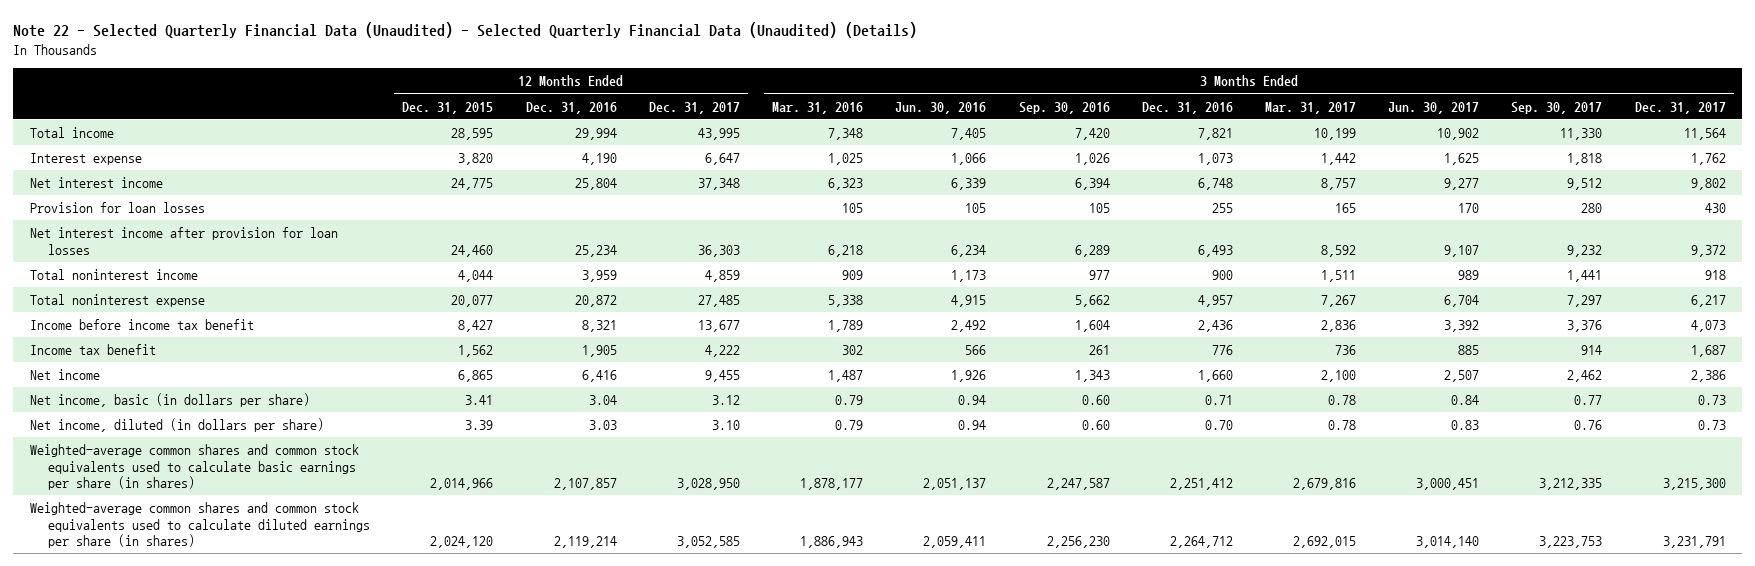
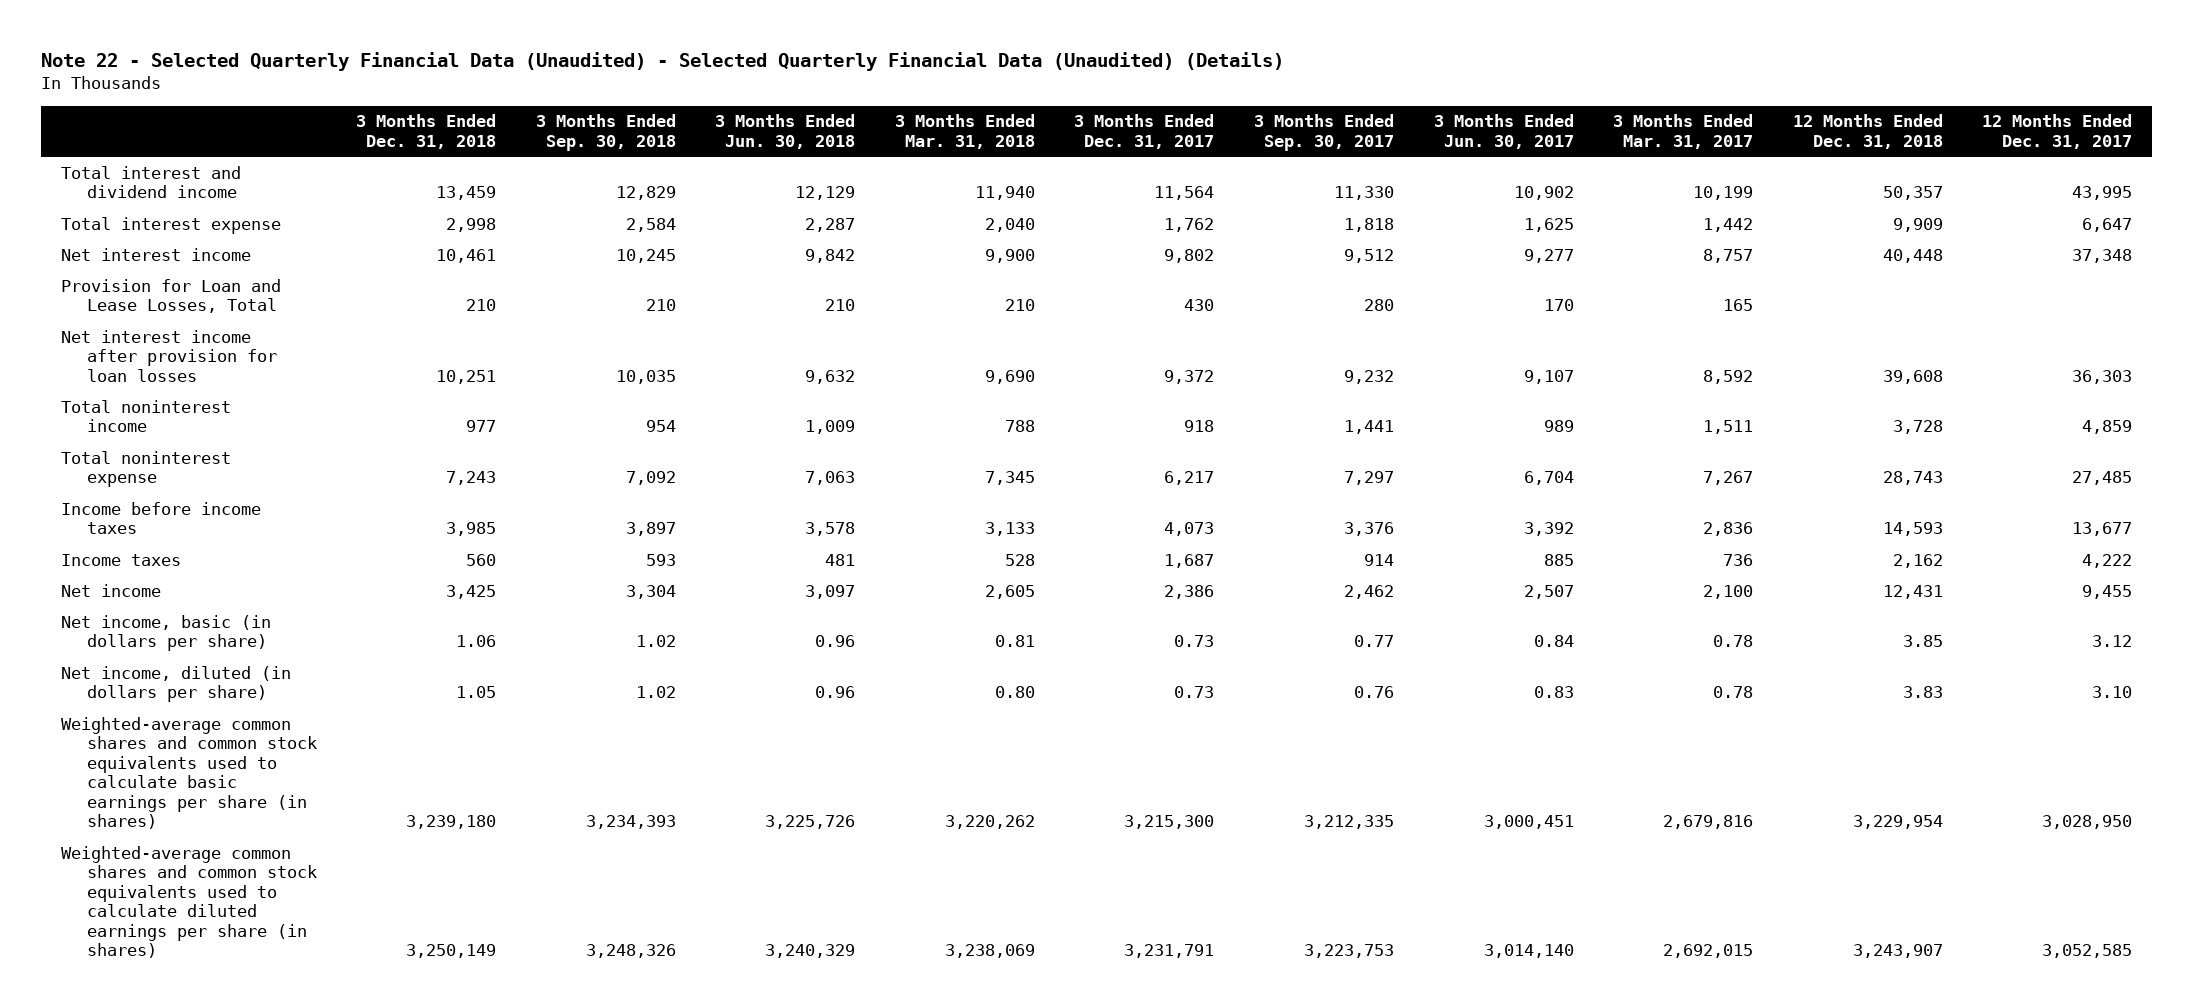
- | 12 Months Ended Dec. 31, 2015 | 12 Months Ended Dec. 31, 2016 | 12 Months Ended Dec. 31, 2017 | 3 Months Ended Mar. 31, 2016 | 3 Months Ended Jun. 30, 2016 | 3 Months Ended Sep. 30, 2016 | 3 Months Ended Dec. 31, 2016 | 3 Months Ended Mar. 31, 2017 | 3 Months Ended Jun. 30, 2017 | 3 Months Ended Sep. 30, 2017 | 3 Months Ended Dec. 31, 2017
+ | 3 Months Ended Dec. 31, 2018 | 3 Months Ended Sep. 30, 2018 | 3 Months Ended Jun. 30, 2018 | 3 Months Ended Mar. 31, 2018 | 3 Months Ended Dec. 31, 2017 | 3 Months Ended Sep. 30, 2017 | 3 Months Ended Jun. 30, 2017 | 3 Months Ended Mar. 31, 2017 | 12 Months Ended Dec. 31, 2018 | 12 Months Ended Dec. 31, 2017
- Total income | 28,595 | 29,994 | 43,995 | 7,348 | 7,405 | 7,420 | 7,821 | 10,199 | 10,902 | 11,330 | 11,564
- Interest expense | 3,820 | 4,190 | 6,647 | 1,025 | 1,066 | 1,026 | 1,073 | 1,442 | 1,625 | 1,818 | 1,762
+ Total interest and dividend income | 13,459 | 12,829 | 12,129 | 11,940 | 11,564 | 11,330 | 10,902 | 10,199 | 50,357 | 43,995
+ Total interest expense | 2,998 | 2,584 | 2,287 | 2,040 | 1,762 | 1,818 | 1,625 | 1,442 | 9,909 | 6,647
- Provision for loan losses | | | | 105 | 105 | 105 | 255 | 165 | 170 | 280 | 430
+ Provision for Loan and Lease Losses, Total | 210 | 210 | 210 | 210 | 430 | 280 | 170 | 165 | |
- Income before income tax benefit | 8,427 | 8,321 | 13,677 | 1,789 | 2,492 | 1,604 | 2,436 | 2,836 | 3,392 | 3,376 | 4,073
- Income tax benefit | 1,562 | 1,905 | 4,222 | 302 | 566 | 261 | 776 | 736 | 885 | 914 | 1,687
+ Income before income taxes | 3,985 | 3,897 | 3,578 | 3,133 | 4,073 | 3,376 | 3,392 | 2,836 | 14,593 | 13,677
+ Income taxes | 560 | 593 | 481 | 528 | 1,687 | 914 | 885 | 736 | 2,162 | 4,222

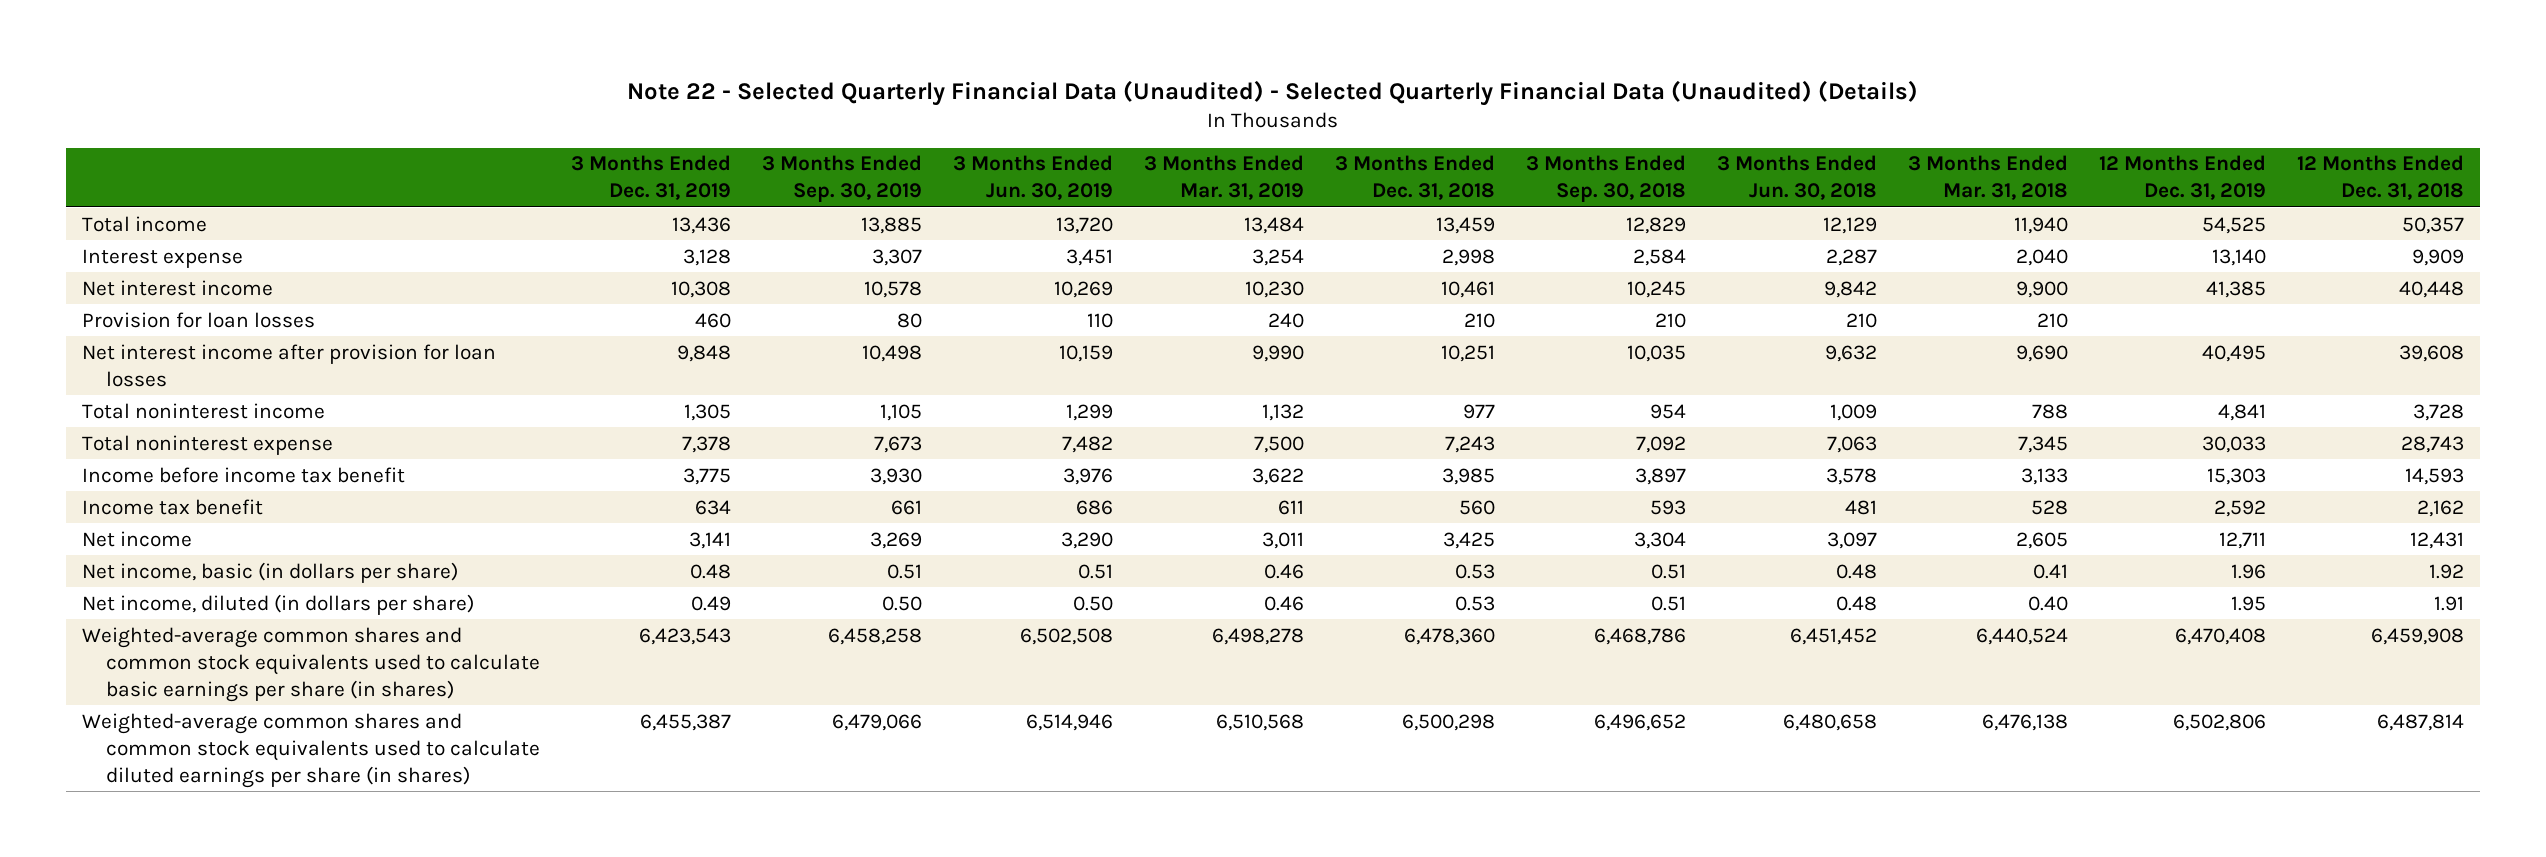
- | 3 Months Ended Dec. 31, 2018 | 3 Months Ended Sep. 30, 2018 | 3 Months Ended Jun. 30, 2018 | 3 Months Ended Mar. 31, 2018 | 3 Months Ended Dec. 31, 2017 | 3 Months Ended Sep. 30, 2017 | 3 Months Ended Jun. 30, 2017 | 3 Months Ended Mar. 31, 2017 | 12 Months Ended Dec. 31, 2018 | 12 Months Ended Dec. 31, 2017
+ | 3 Months Ended Dec. 31, 2019 | 3 Months Ended Sep. 30, 2019 | 3 Months Ended Jun. 30, 2019 | 3 Months Ended Mar. 31, 2019 | 3 Months Ended Dec. 31, 2018 | 3 Months Ended Sep. 30, 2018 | 3 Months Ended Jun. 30, 2018 | 3 Months Ended Mar. 31, 2018 | 12 Months Ended Dec. 31, 2019 | 12 Months Ended Dec. 31, 2018
- Total interest and dividend income | 13,459 | 12,829 | 12,129 | 11,940 | 11,564 | 11,330 | 10,902 | 10,199 | 50,357 | 43,995
- Total interest expense | 2,998 | 2,584 | 2,287 | 2,040 | 1,762 | 1,818 | 1,625 | 1,442 | 9,909 | 6,647
+ Total income | 13,436 | 13,885 | 13,720 | 13,484 | 13,459 | 12,829 | 12,129 | 11,940 | 54,525 | 50,357
+ Interest expense | 3,128 | 3,307 | 3,451 | 3,254 | 2,998 | 2,584 | 2,287 | 2,040 | 13,140 | 9,909
- Provision for Loan and Lease Losses, Total | 210 | 210 | 210 | 210 | 430 | 280 | 170 | 165 | |
+ Provision for loan losses | 460 | 80 | 110 | 240 | 210 | 210 | 210 | 210 | |
- Income before income taxes | 3,985 | 3,897 | 3,578 | 3,133 | 4,073 | 3,376 | 3,392 | 2,836 | 14,593 | 13,677
- Income taxes | 560 | 593 | 481 | 528 | 1,687 | 914 | 885 | 736 | 2,162 | 4,222
+ Income before income tax benefit | 3,775 | 3,930 | 3,976 | 3,622 | 3,985 | 3,897 | 3,578 | 3,133 | 15,303 | 14,593
+ Income tax benefit | 634 | 661 | 686 | 611 | 560 | 593 | 481 | 528 | 2,592 | 2,162
- Net income, basic (in dollars per share) | 1.06 | 1.02 | 0.96 | 0.81 | 0.73 | 0.77 | 0.84 | 0.78 | 3.85 | 3.12
- Net income, diluted (in dollars per share) | 1.05 | 1.02 | 0.96 | 0.80 | 0.73 | 0.76 | 0.83 | 0.78 | 3.83 | 3.10
- Weighted-average common shares and common stock equivalents used to calculate basic earnings per share (in shares) | 3,239,180 | 3,234,393 | 3,225,726 | 3,220,262 | 3,215,300 | 3,212,335 | 3,000,451 | 2,679,816 | 3,229,954 | 3,028,950
- Weighted-average common shares and common stock equivalents used to calculate diluted earnings per share (in shares) | 3,250,149 | 3,248,326 | 3,240,329 | 3,238,069 | 3,231,791 | 3,223,753 | 3,014,140 | 2,692,015 | 3,243,907 | 3,052,585
+ Net income, basic (in dollars per share) | 0.48 | 0.51 | 0.51 | 0.46 | 0.53 | 0.51 | 0.48 | 0.41 | 1.96 | 1.92
+ Net income, diluted (in dollars per share) | 0.49 | 0.50 | 0.50 | 0.46 | 0.53 | 0.51 | 0.48 | 0.40 | 1.95 | 1.91
+ Weighted-average common shares and common stock equivalents used to calculate basic earnings per share (in shares) | 6,423,543 | 6,458,258 | 6,502,508 | 6,498,278 | 6,478,360 | 6,468,786 | 6,451,452 | 6,440,524 | 6,470,408 | 6,459,908
+ Weighted-average common shares and common stock equivalents used to calculate diluted earnings per share (in shares) | 6,455,387 | 6,479,066 | 6,514,946 | 6,510,568 | 6,500,298 | 6,496,652 | 6,480,658 | 6,476,138 | 6,502,806 | 6,487,814

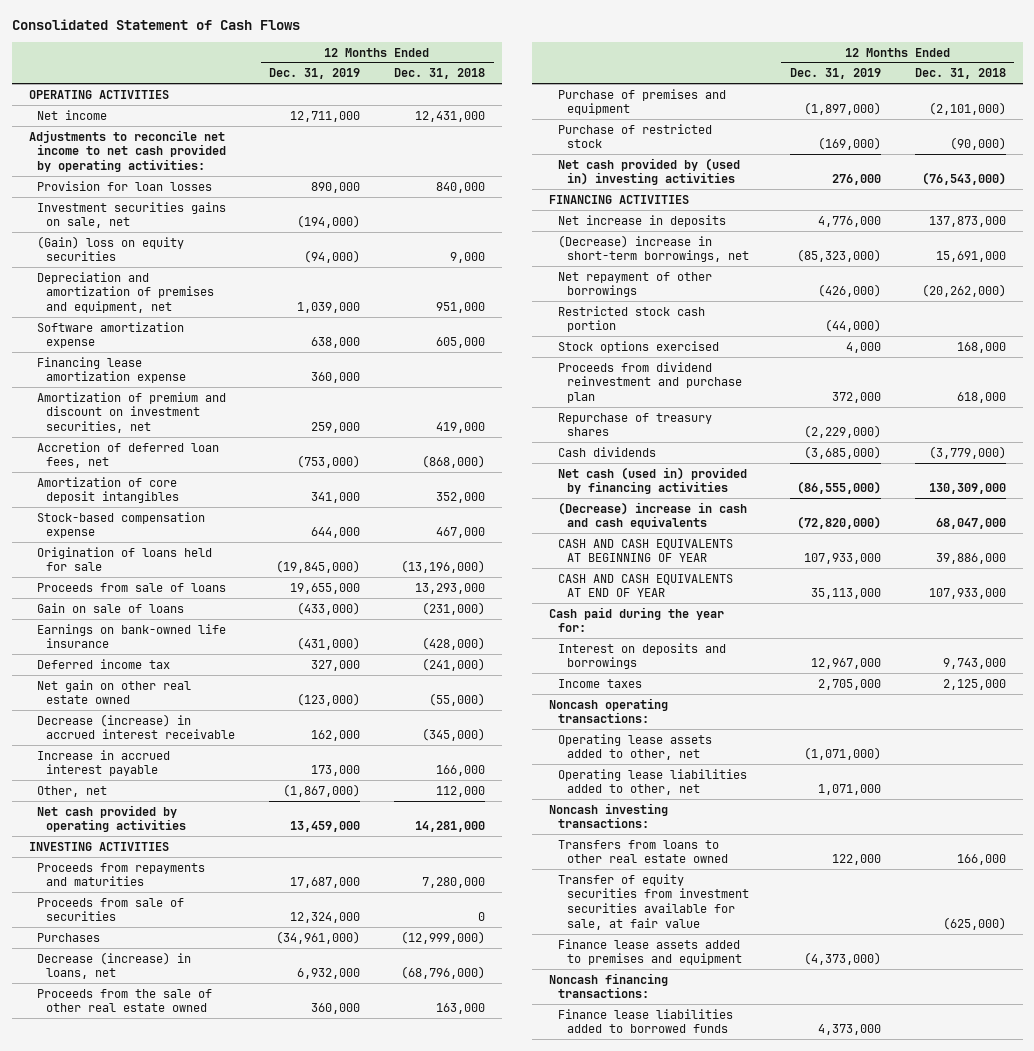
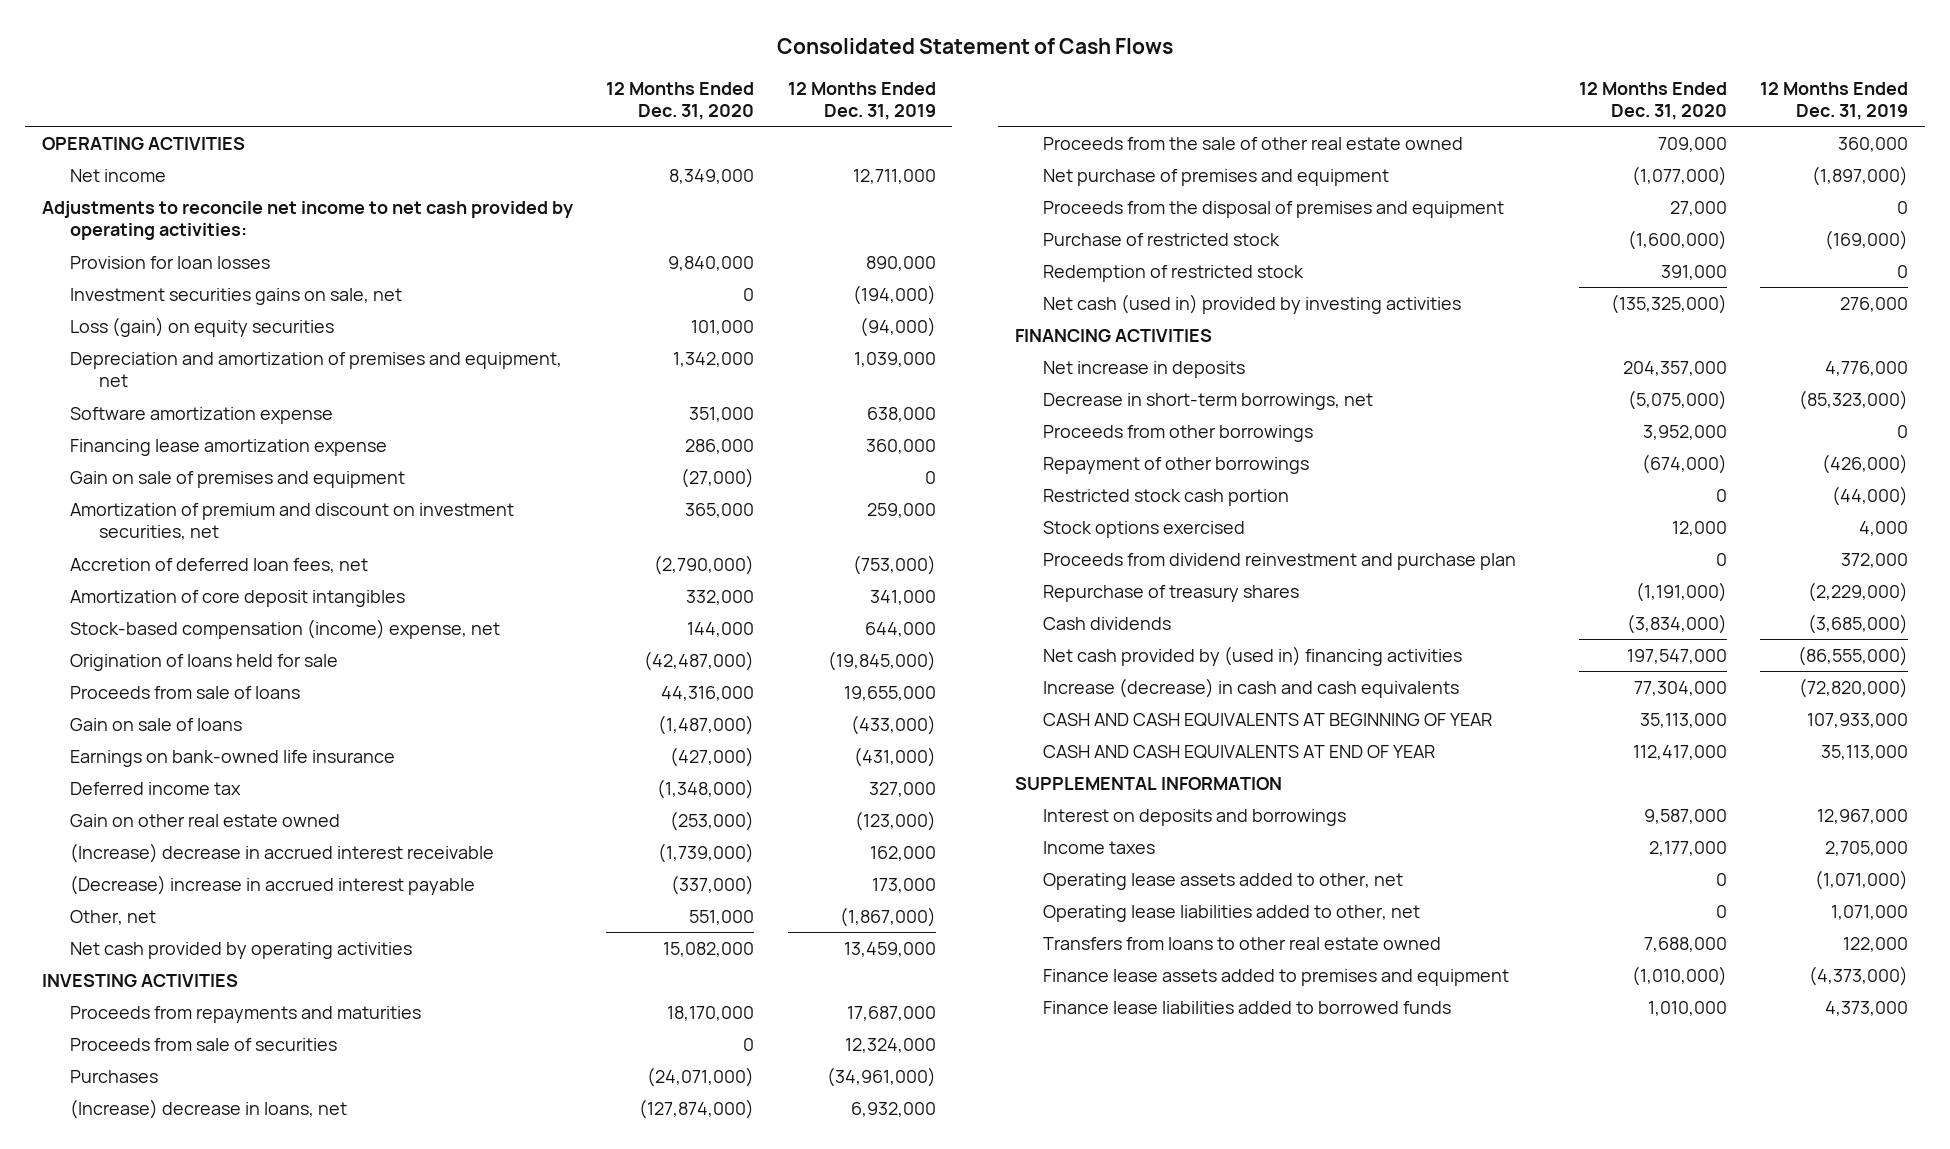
- | 12 Months Ended Dec. 31, 2019 | 12 Months Ended Dec. 31, 2018
+ | 12 Months Ended Dec. 31, 2020 | 12 Months Ended Dec. 31, 2019
- (Gain) loss on equity securities | (94,000) | 9,000
+ Loss (gain) on equity securities | 101,000 | (94,000)
+ Gain on sale of premises and equipment | (27,000) | 0
- Stock-based compensation expense | 644,000 | 467,000
+ Stock-based compensation (income) expense, net | 144,000 | 644,000
- Net gain on other real estate owned | (123,000) | (55,000)
- Decrease (increase) in accrued interest receivable | 162,000 | (345,000)
- Increase in accrued interest payable | 173,000 | 166,000
+ Gain on other real estate owned | (253,000) | (123,000)
+ (Increase) decrease in accrued interest receivable | (1,739,000) | 162,000
+ (Decrease) increase in accrued interest payable | (337,000) | 173,000
- Decrease (increase) in loans, net | 6,932,000 | (68,796,000)
+ (Increase) decrease in loans, net | (127,874,000) | 6,932,000
- Purchase of premises and equipment | (1,897,000) | (2,101,000)
+ Net purchase of premises and equipment | (1,077,000) | (1,897,000)
+ Proceeds from the disposal of premises and equipment | 27,000 | 0
- Net cash provided by (used in) investing activities | 276,000 | (76,543,000)
+ Redemption of restricted stock | 391,000 | 0
+ Net cash (used in) provided by investing activities | (135,325,000) | 276,000
- (Decrease) increase in short-term borrowings, net | (85,323,000) | 15,691,000
- Net repayment of other borrowings | (426,000) | (20,262,000)
+ Decrease in short-term borrowings, net | (5,075,000) | (85,323,000)
+ Proceeds from other borrowings | 3,952,000 | 0
+ Repayment of other borrowings | (674,000) | (426,000)
- Net cash (used in) provided by financing activities | (86,555,000) | 130,309,000
- (Decrease) increase in cash and cash equivalents | (72,820,000) | 68,047,000
+ Net cash provided by (used in) financing activities | 197,547,000 | (86,555,000)
+ Increase (decrease) in cash and cash equivalents | 77,304,000 | (72,820,000)
- Cash paid during the year for:
+ SUPPLEMENTAL INFORMATION
- Noncash operating transactions:
- Noncash investing transactions:
- Transfer of equity securities from investment securities available for sale, at fair value | | (625,000)
- Noncash financing transactions:

